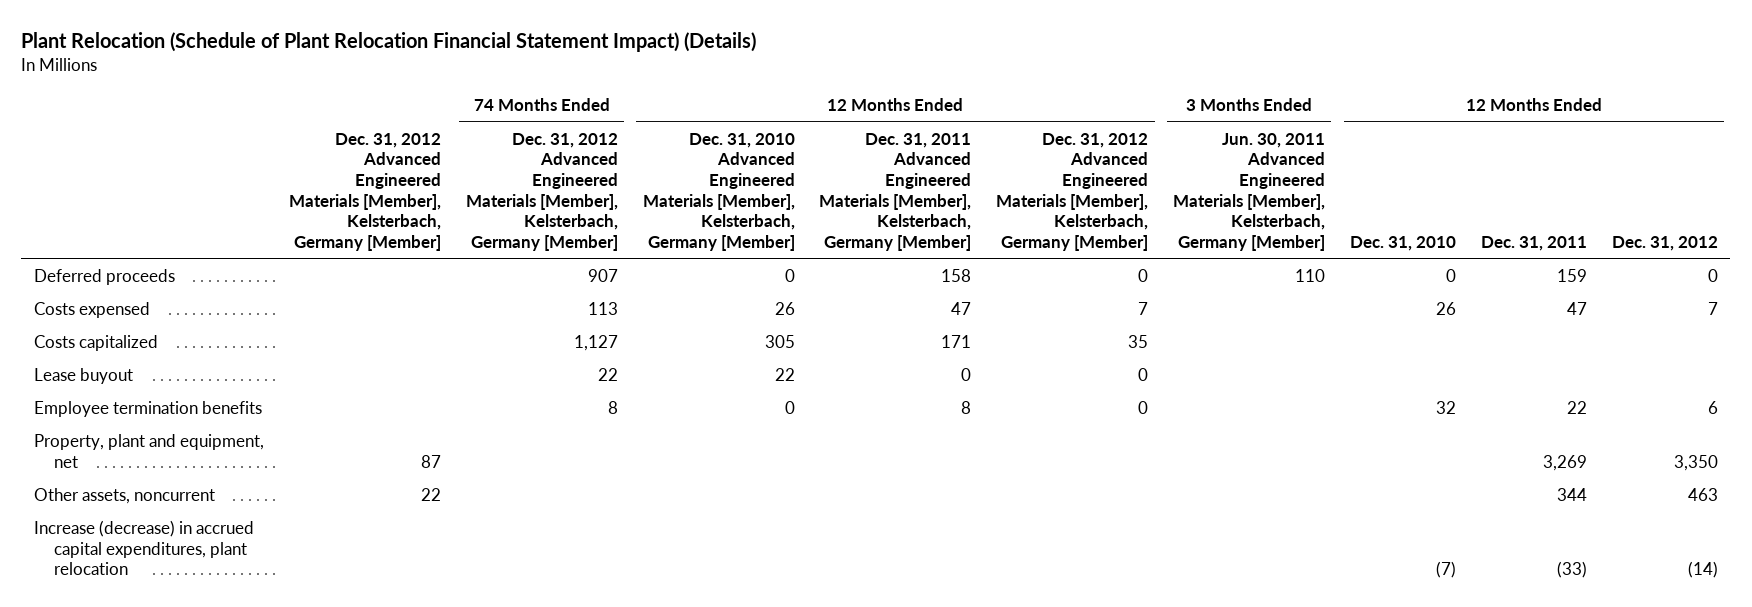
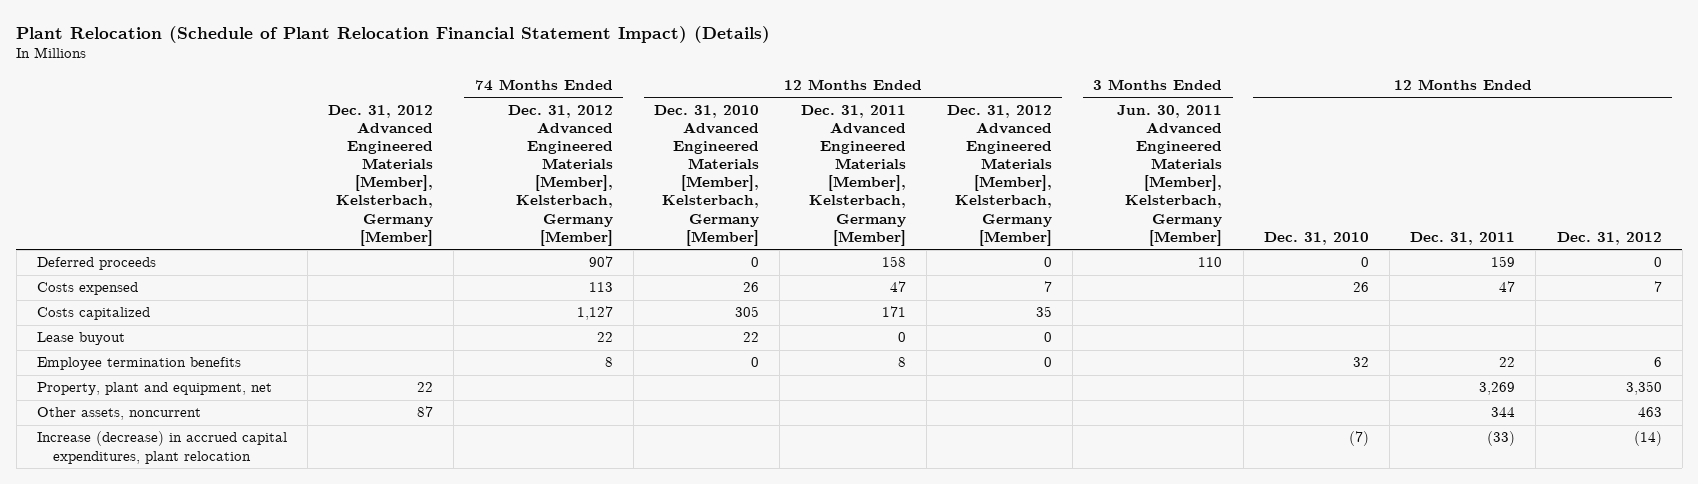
- Property, plant and equipment, net | 87 | | | | | | | 3,269 | 3,350
- Other assets, noncurrent | 22 | | | | | | | 344 | 463
+ Property, plant and equipment, net | 22 | | | | | | | 3,269 | 3,350
+ Other assets, noncurrent | 87 | | | | | | | 344 | 463

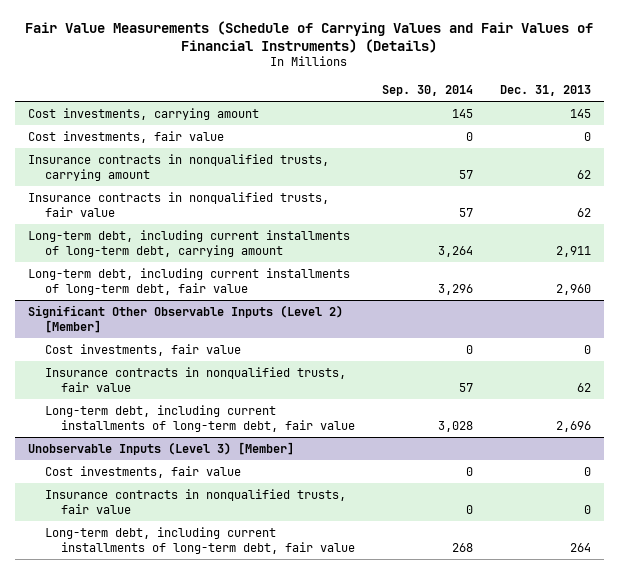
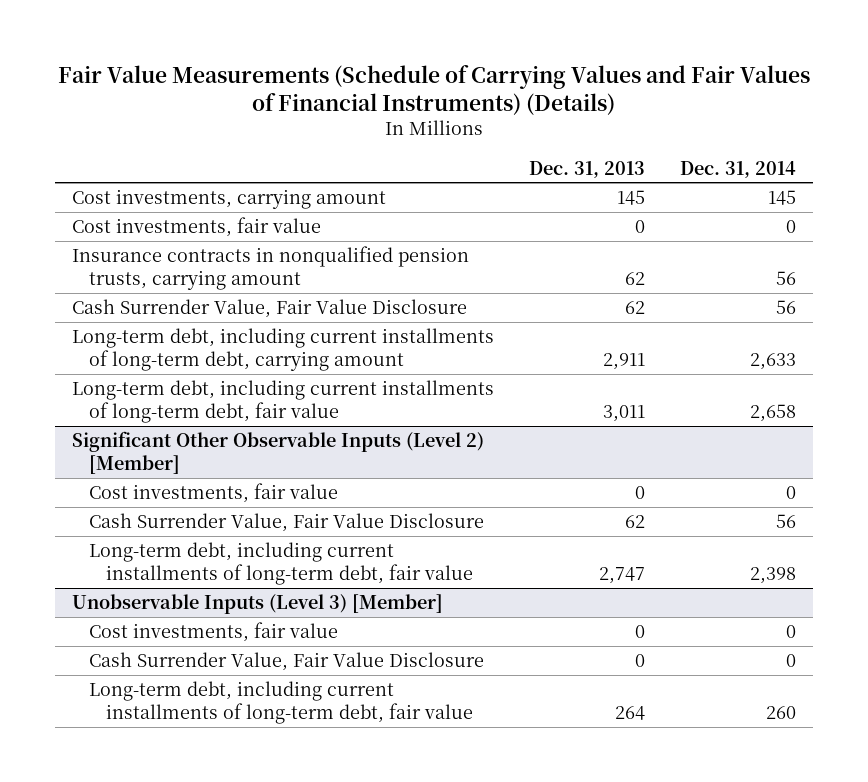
- | Sep. 30, 2014 | Dec. 31, 2013
+ | Dec. 31, 2013 | Dec. 31, 2014
- Insurance contracts in nonqualified trusts, carrying amount | 57 | 62
- Insurance contracts in nonqualified trusts, fair value | 57 | 62
+ Insurance contracts in nonqualified pension trusts, carrying amount | 62 | 56
+ Cash Surrender Value, Fair Value Disclosure | 62 | 56
- Long-term debt, including current installments of long-term debt, fair value | 3,296 | 2,960
+ Long-term debt, including current installments of long-term debt, fair value | 3,011 | 2,658
@ Significant Other Observable Inputs (Level 2) [Member]
- Insurance contracts in nonqualified trusts, fair value | 57 | 62
- Long-term debt, including current installments of long-term debt, fair value | 3,028 | 2,696
+ Cash Surrender Value, Fair Value Disclosure | 62 | 56
+ Long-term debt, including current installments of long-term debt, fair value | 2,747 | 2,398
@ Unobservable Inputs (Level 3) [Member]
- Insurance contracts in nonqualified trusts, fair value | 0 | 0
+ Cash Surrender Value, Fair Value Disclosure | 0 | 0

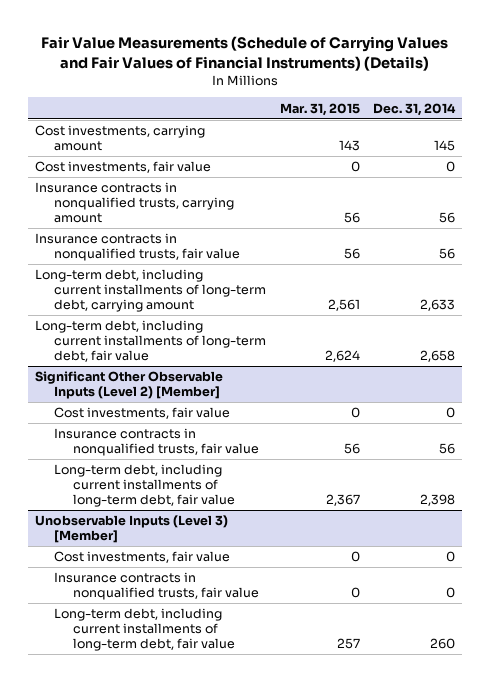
- | Dec. 31, 2013 | Dec. 31, 2014
+ | Mar. 31, 2015 | Dec. 31, 2014
- Insurance contracts in nonqualified pension trusts, carrying amount | 62 | 56
- Cash Surrender Value, Fair Value Disclosure | 62 | 56
+ Insurance contracts in nonqualified trusts, carrying amount | 56 | 56
+ Insurance contracts in nonqualified trusts, fair value | 56 | 56
@ Significant Other Observable Inputs (Level 2) [Member]
- Cash Surrender Value, Fair Value Disclosure | 62 | 56
+ Insurance contracts in nonqualified trusts, fair value | 56 | 56
@ Unobservable Inputs (Level 3) [Member]
- Cash Surrender Value, Fair Value Disclosure | 0 | 0
+ Insurance contracts in nonqualified trusts, fair value | 0 | 0

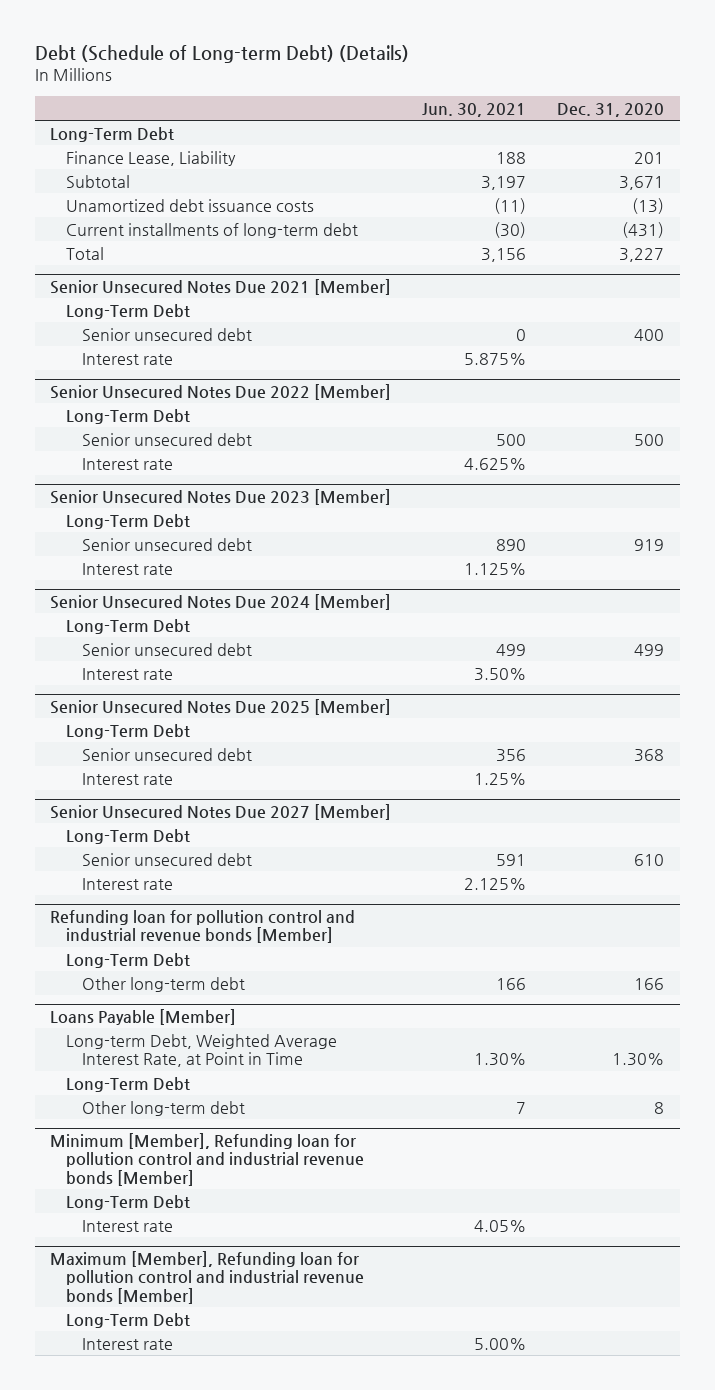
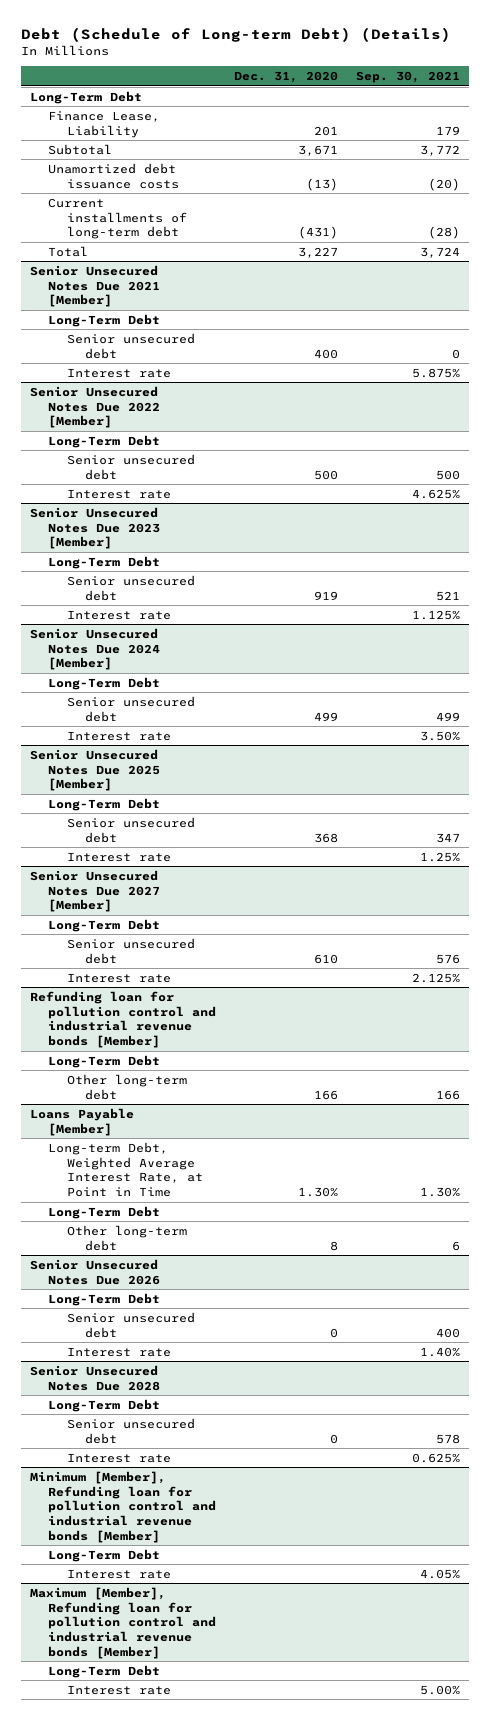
- | Jun. 30, 2021 | Dec. 31, 2020
+ | Dec. 31, 2020 | Sep. 30, 2021
+ Senior Unsecured Notes Due 2026
+ Long-Term Debt
+ Senior unsecured debt | 0 | 400
+ Interest rate | | 1.40%
+ Senior Unsecured Notes Due 2028
+ Long-Term Debt
+ Senior unsecured debt | 0 | 578
+ Interest rate | | 0.625%

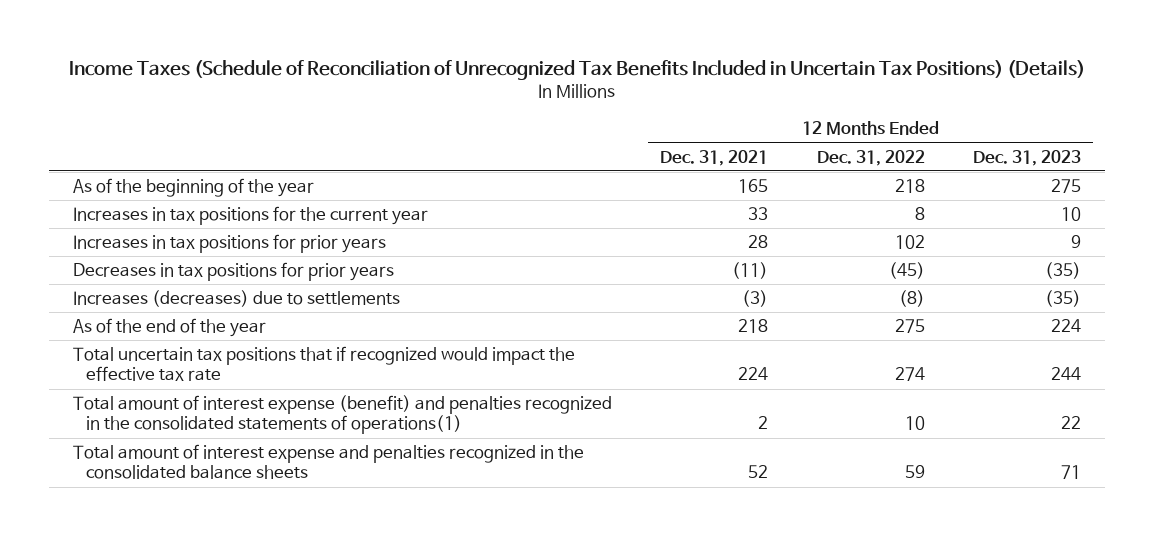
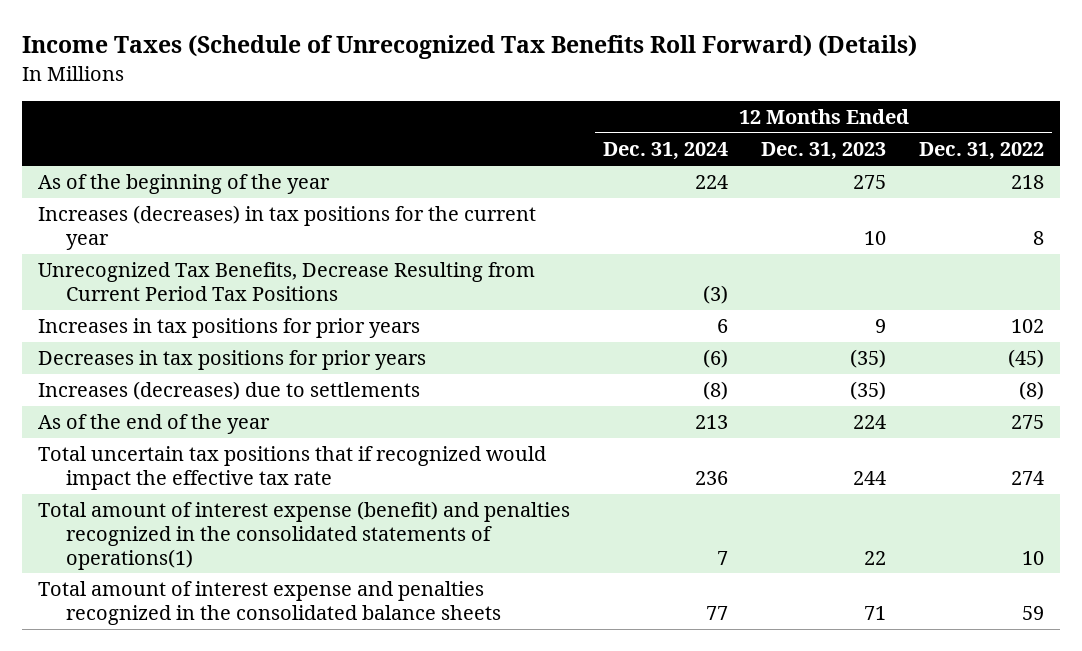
- Income Taxes (Schedule of Reconciliation of Unrecognized Tax Benefits Included in Uncertain Tax Positions) (Details)
+ Income Taxes (Schedule of Unrecognized Tax Benefits Roll Forward) (Details)
- | 12 Months Ended Dec. 31, 2021 | 12 Months Ended Dec. 31, 2022 | 12 Months Ended Dec. 31, 2023
+ | 12 Months Ended Dec. 31, 2024 | 12 Months Ended Dec. 31, 2023 | 12 Months Ended Dec. 31, 2022
- Increases in tax positions for the current year | 33 | 8 | 10
+ Increases (decreases) in tax positions for the current year | | 10 | 8
+ Unrecognized Tax Benefits, Decrease Resulting from Current Period Tax Positions | (3) | |

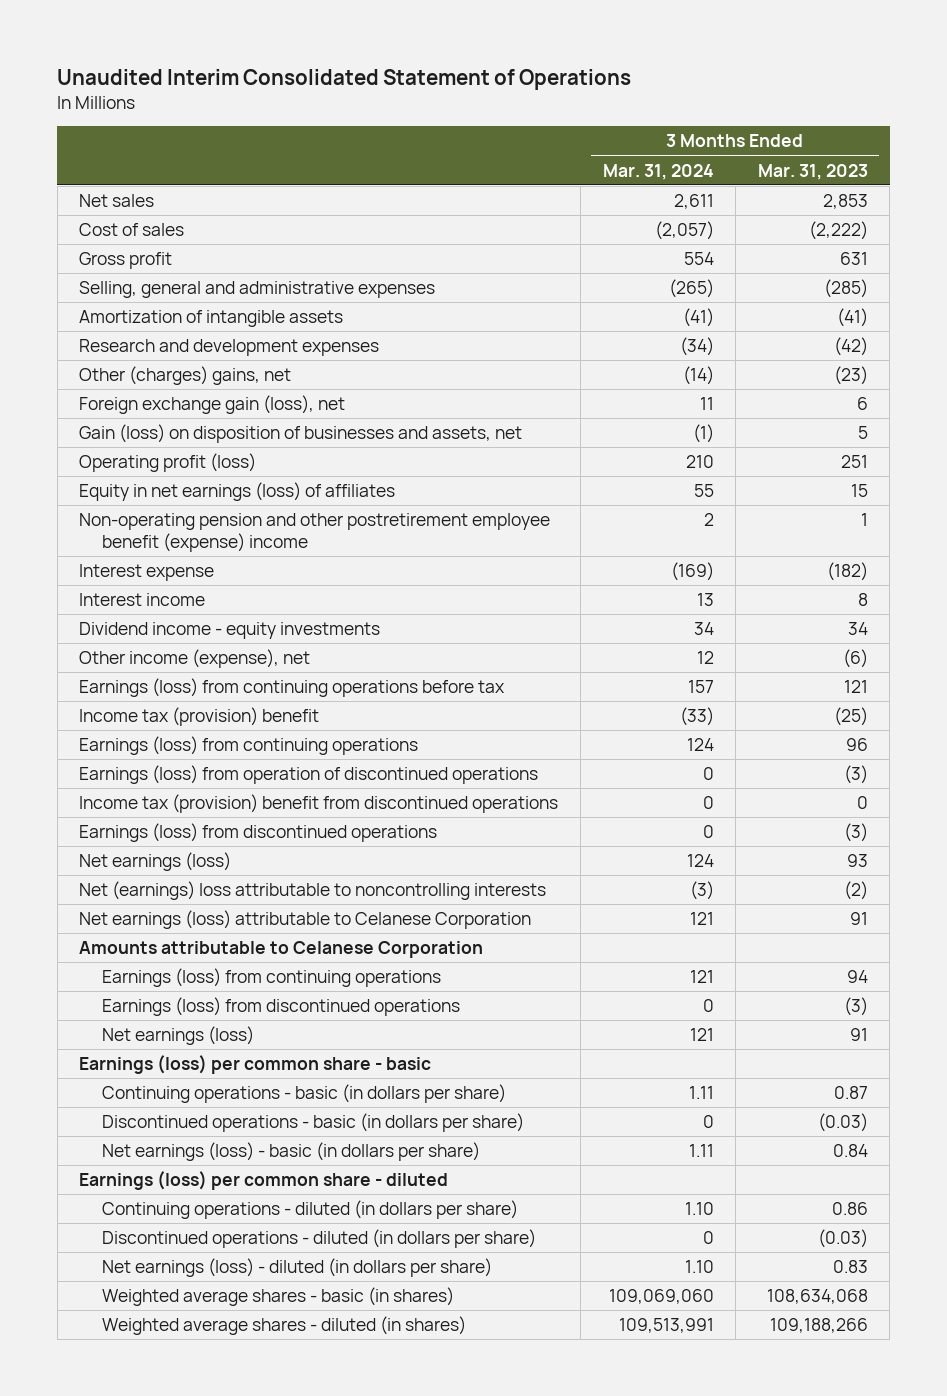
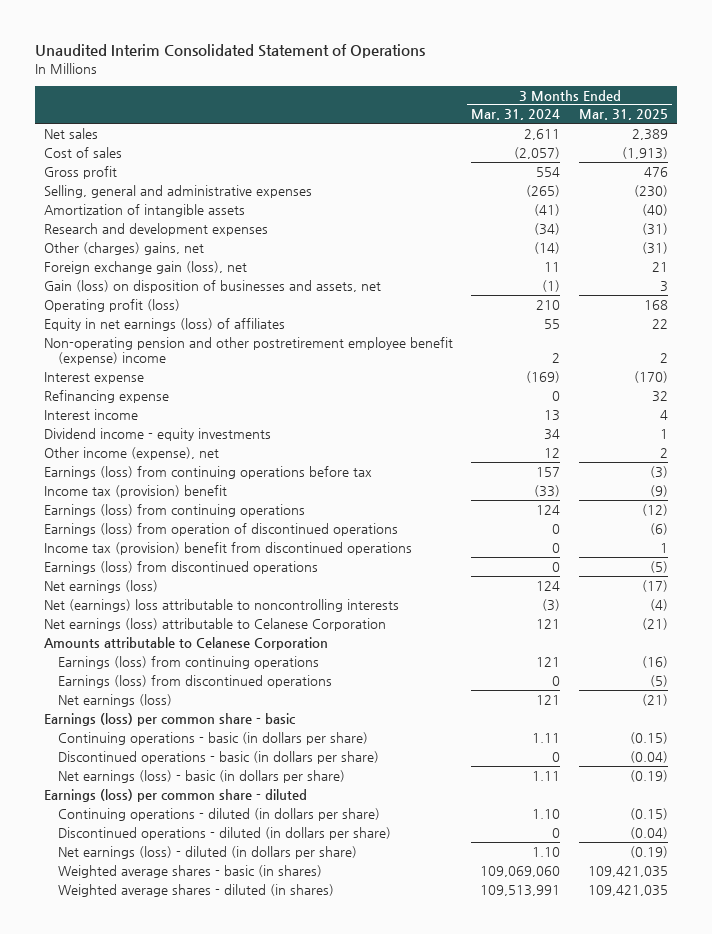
- | 3 Months Ended Mar. 31, 2024 | 3 Months Ended Mar. 31, 2023
+ | 3 Months Ended Mar. 31, 2024 | 3 Months Ended Mar. 31, 2025
+ Refinancing expense | 0 | 32

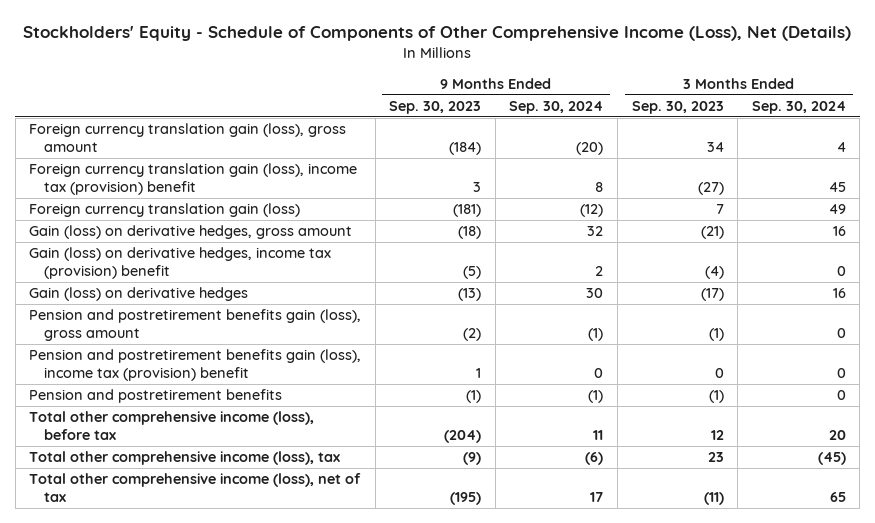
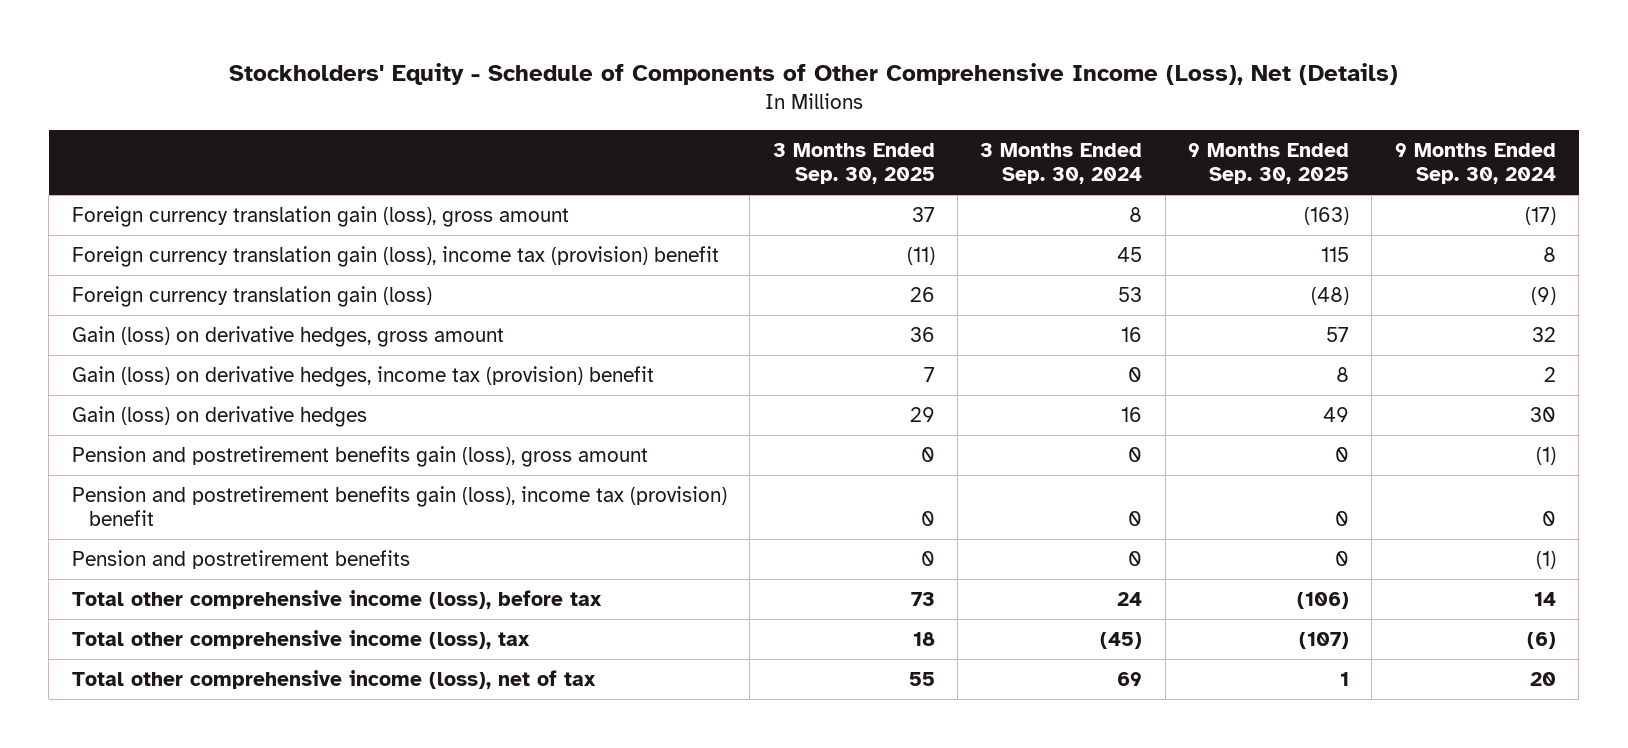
- | 9 Months Ended Sep. 30, 2023 | 9 Months Ended Sep. 30, 2024 | 3 Months Ended Sep. 30, 2023 | 3 Months Ended Sep. 30, 2024
+ | 3 Months Ended Sep. 30, 2025 | 3 Months Ended Sep. 30, 2024 | 9 Months Ended Sep. 30, 2025 | 9 Months Ended Sep. 30, 2024
- Foreign currency translation gain (loss), gross amount | (184) | (20) | 34 | 4
+ Foreign currency translation gain (loss), gross amount | 37 | 8 | (163) | (17)
- Foreign currency translation gain (loss) | (181) | (12) | 7 | 49
+ Foreign currency translation gain (loss) | 26 | 53 | (48) | (9)
- Total other comprehensive income (loss), before tax | (204) | 11 | 12 | 20
+ Total other comprehensive income (loss), before tax | 73 | 24 | (106) | 14
- Total other comprehensive income (loss), net of tax | (195) | 17 | (11) | 65
+ Total other comprehensive income (loss), net of tax | 55 | 69 | 1 | 20

